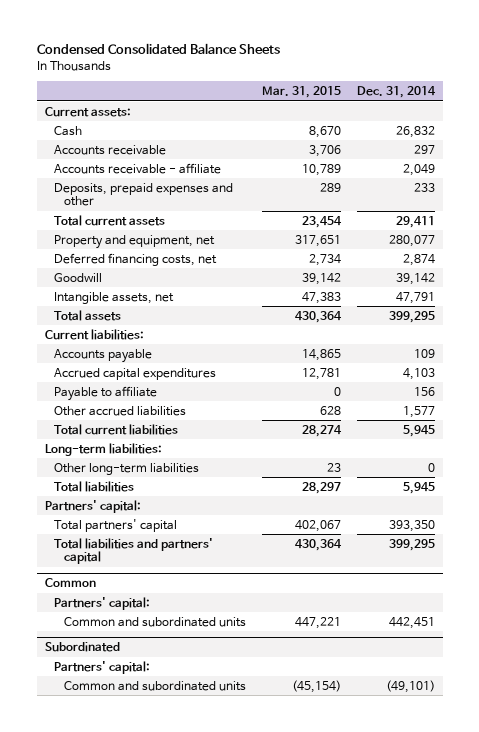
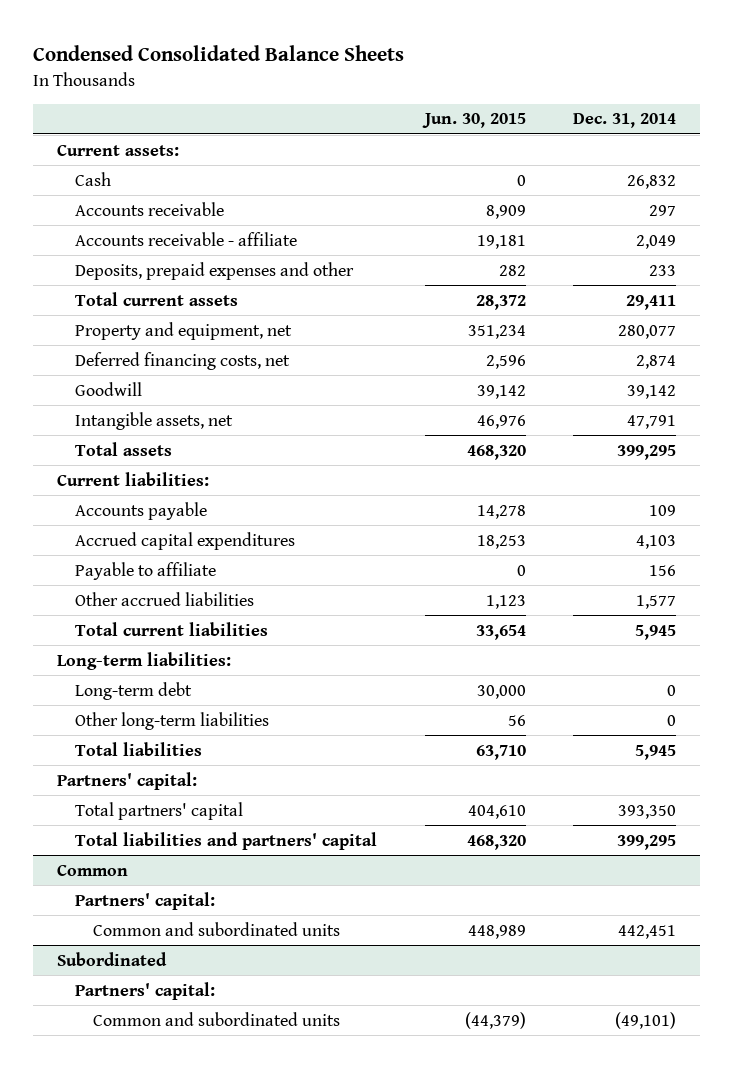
- | Mar. 31, 2015 | Dec. 31, 2014
+ | Jun. 30, 2015 | Dec. 31, 2014
+ Long-term debt | 30,000 | 0

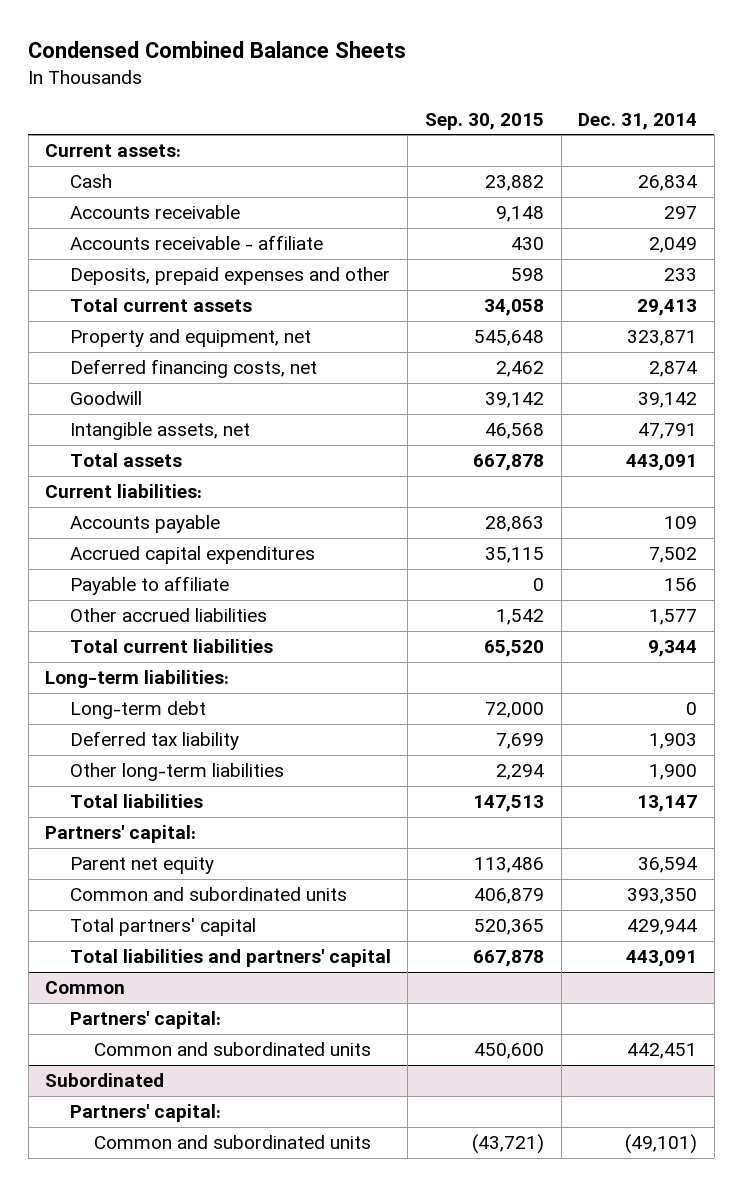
- Condensed Consolidated Balance Sheets
+ Condensed Combined Balance Sheets
- | Jun. 30, 2015 | Dec. 31, 2014
+ | Sep. 30, 2015 | Dec. 31, 2014
- Cash | 0 | 26,832
+ Cash | 23,882 | 26,834
- Total current assets | 28,372 | 29,411
- Property and equipment, net | 351,234 | 280,077
+ Total current assets | 34,058 | 29,413
+ Property and equipment, net | 545,648 | 323,871
- Total assets | 468,320 | 399,295
+ Total assets | 667,878 | 443,091
- Accrued capital expenditures | 18,253 | 4,103
+ Accrued capital expenditures | 35,115 | 7,502
- Total current liabilities | 33,654 | 5,945
+ Total current liabilities | 65,520 | 9,344
- Other long-term liabilities | 56 | 0
- Total liabilities | 63,710 | 5,945
+ Deferred tax liability | 7,699 | 1,903
+ Other long-term liabilities | 2,294 | 1,900
+ Total liabilities | 147,513 | 13,147
- Total partners' capital | 404,610 | 393,350
- Total liabilities and partners' capital | 468,320 | 399,295
+ Parent net equity | 113,486 | 36,594
+ Common and subordinated units | 406,879 | 393,350
+ Total partners' capital | 520,365 | 429,944
+ Total liabilities and partners' capital | 667,878 | 443,091

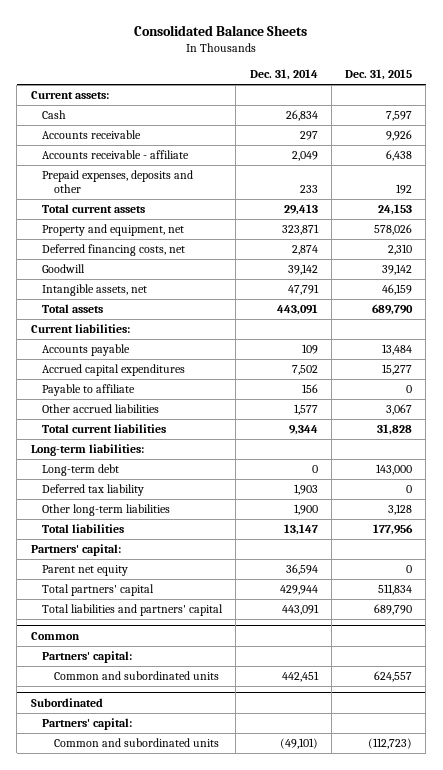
- Condensed Combined Balance Sheets
+ Consolidated Balance Sheets
- | Sep. 30, 2015 | Dec. 31, 2014
+ | Dec. 31, 2014 | Dec. 31, 2015
- Deposits, prepaid expenses and other | 598 | 233
+ Prepaid expenses, deposits and other | 233 | 192
- Common and subordinated units | 406,879 | 393,350

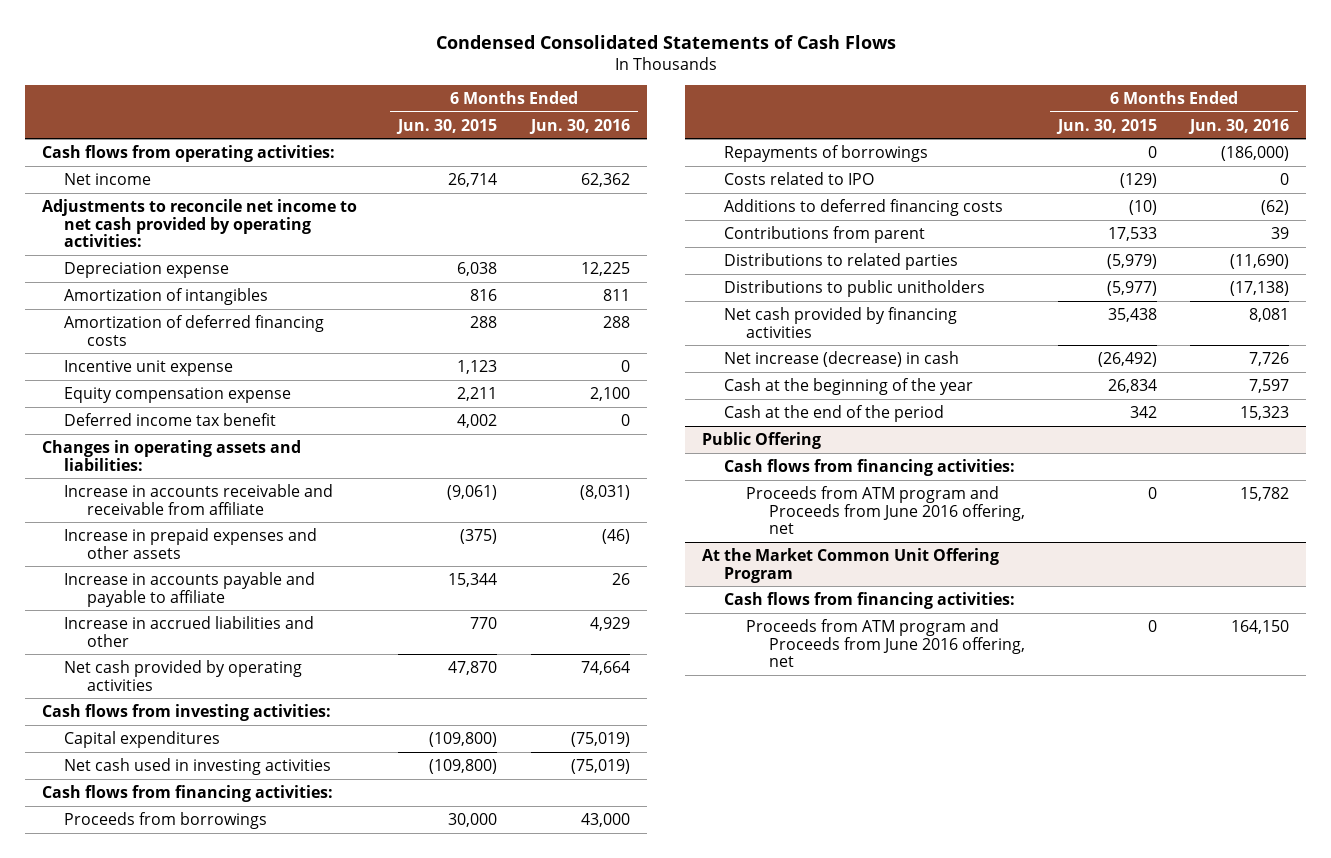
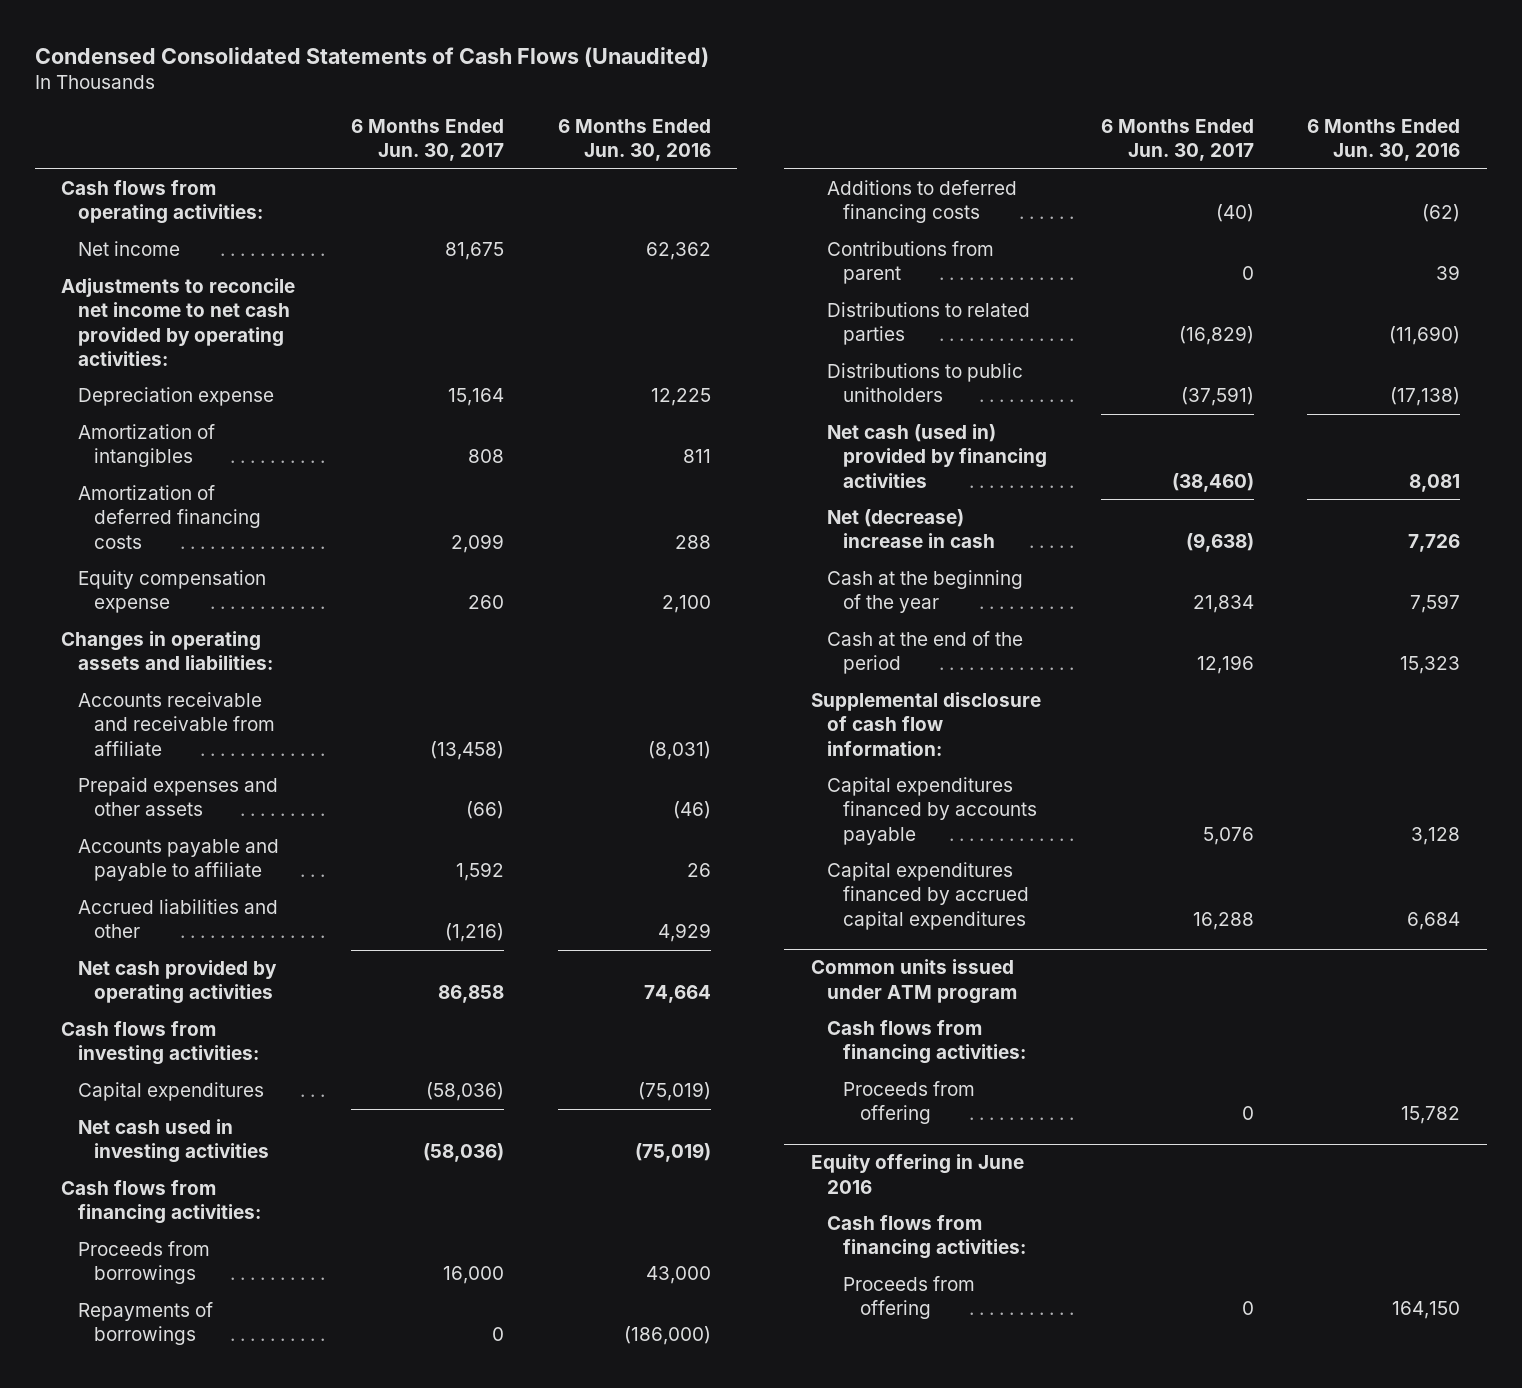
- Condensed Consolidated Statements of Cash Flows
+ Condensed Consolidated Statements of Cash Flows (Unaudited)
- | 6 Months Ended Jun. 30, 2015 | 6 Months Ended Jun. 30, 2016
+ | 6 Months Ended Jun. 30, 2017 | 6 Months Ended Jun. 30, 2016
- Incentive unit expense | 1,123 | 0
- Deferred income tax benefit | 4,002 | 0
- Increase in accounts receivable and receivable from affiliate | (9,061) | (8,031)
- Increase in prepaid expenses and other assets | (375) | (46)
- Increase in accounts payable and payable to affiliate | 15,344 | 26
- Increase in accrued liabilities and other | 770 | 4,929
+ Accounts receivable and receivable from affiliate | (13,458) | (8,031)
+ Prepaid expenses and other assets | (66) | (46)
+ Accounts payable and payable to affiliate | 1,592 | 26
+ Accrued liabilities and other | (1,216) | 4,929
- Costs related to IPO | (129) | 0
- Net cash provided by financing activities | 35,438 | 8,081
- Net increase (decrease) in cash | (26,492) | 7,726
+ Net cash (used in) provided by financing activities | (38,460) | 8,081
+ Net (decrease) increase in cash | (9,638) | 7,726
- Public Offering
+ Supplemental disclosure of cash flow information:
+ Capital expenditures financed by accounts payable | 5,076 | 3,128
+ Capital expenditures financed by accrued capital expenditures | 16,288 | 6,684
+ Common units issued under ATM program
- Proceeds from ATM program and Proceeds from June 2016 offering, net | 0 | 15,782
- At the Market Common Unit Offering Program
+ Proceeds from offering | 0 | 15,782
+ Equity offering in June 2016
- Proceeds from ATM program and Proceeds from June 2016 offering, net | 0 | 164,150
+ Proceeds from offering | 0 | 164,150

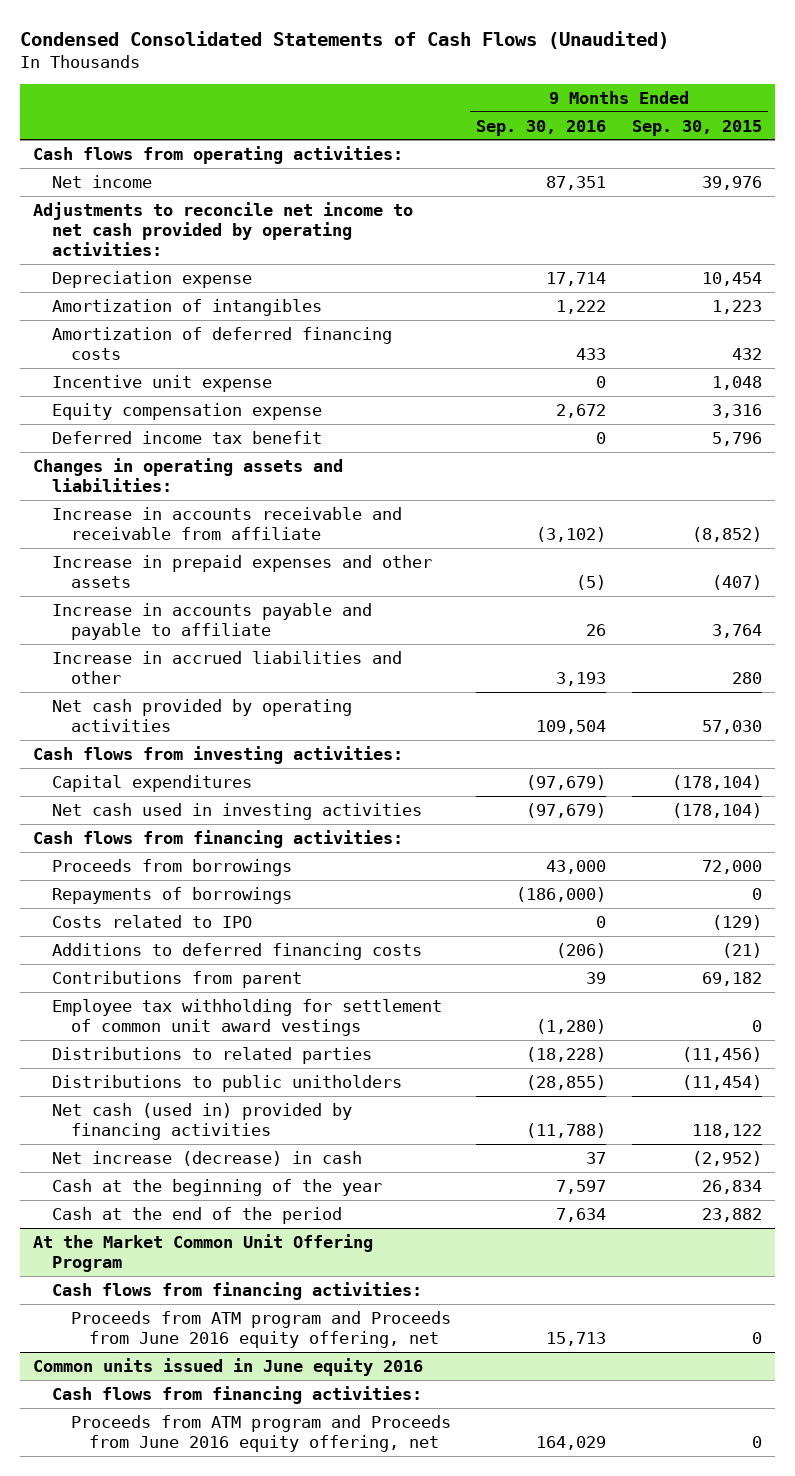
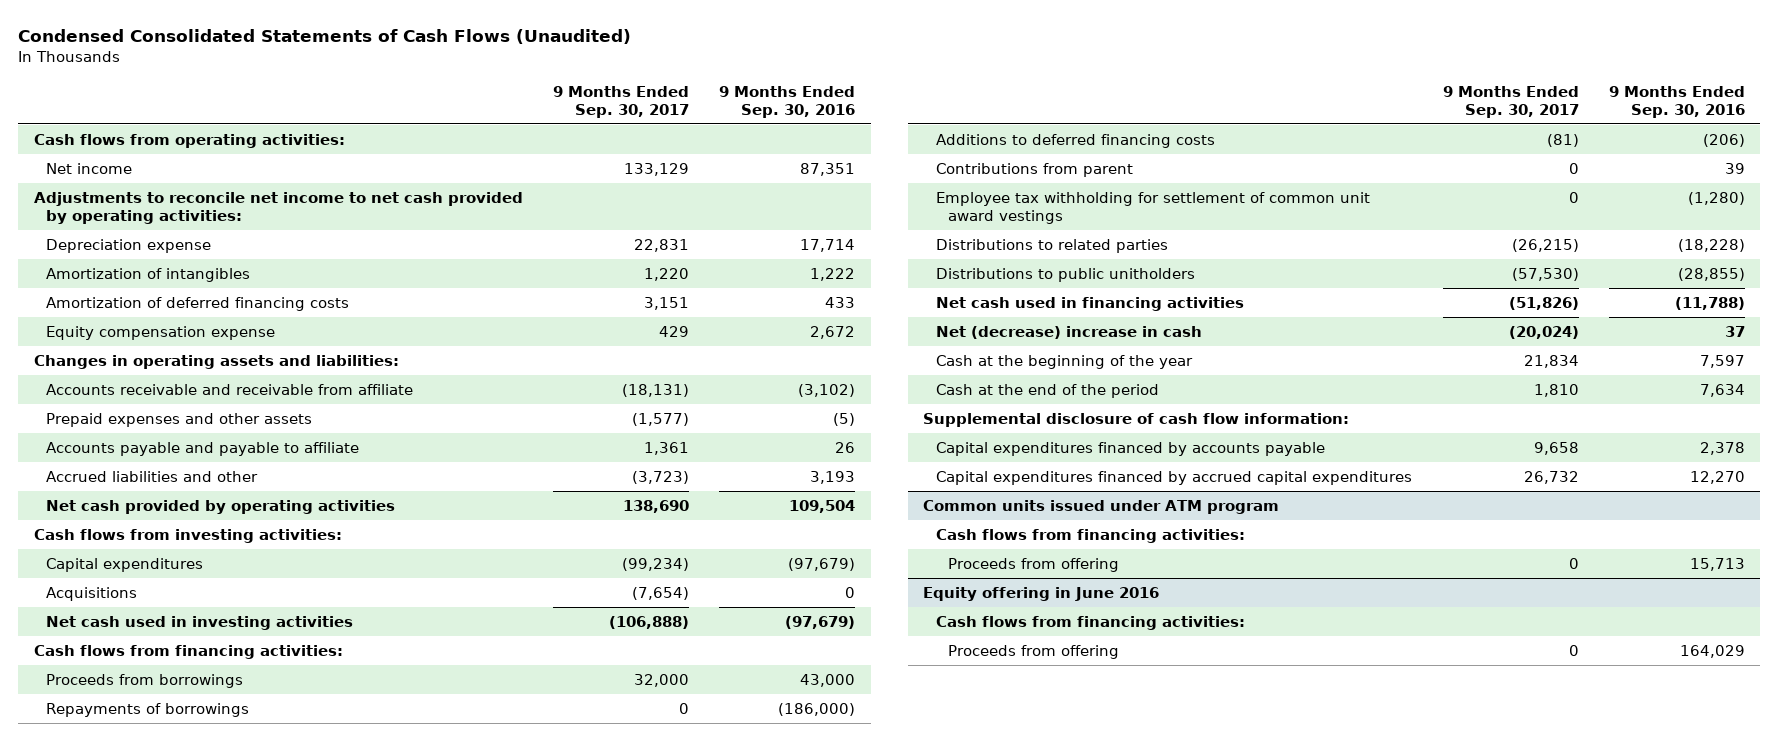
- | 9 Months Ended Sep. 30, 2016 | 9 Months Ended Sep. 30, 2015
+ | 9 Months Ended Sep. 30, 2017 | 9 Months Ended Sep. 30, 2016
- Incentive unit expense | 0 | 1,048
- Deferred income tax benefit | 0 | 5,796
- Increase in accounts receivable and receivable from affiliate | (3,102) | (8,852)
- Increase in prepaid expenses and other assets | (5) | (407)
- Increase in accounts payable and payable to affiliate | 26 | 3,764
- Increase in accrued liabilities and other | 3,193 | 280
+ Accounts receivable and receivable from affiliate | (18,131) | (3,102)
+ Prepaid expenses and other assets | (1,577) | (5)
+ Accounts payable and payable to affiliate | 1,361 | 26
+ Accrued liabilities and other | (3,723) | 3,193
+ Acquisitions | (7,654) | 0
- Costs related to IPO | 0 | (129)
- Net cash (used in) provided by financing activities | (11,788) | 118,122
- Net increase (decrease) in cash | 37 | (2,952)
+ Net cash used in financing activities | (51,826) | (11,788)
+ Net (decrease) increase in cash | (20,024) | 37
- At the Market Common Unit Offering Program
+ Supplemental disclosure of cash flow information:
+ Capital expenditures financed by accounts payable | 9,658 | 2,378
+ Capital expenditures financed by accrued capital expenditures | 26,732 | 12,270
+ Common units issued under ATM program
- Proceeds from ATM program and Proceeds from June 2016 equity offering, net | 15,713 | 0
- Common units issued in June equity 2016
+ Proceeds from offering | 0 | 15,713
+ Equity offering in June 2016
- Proceeds from ATM program and Proceeds from June 2016 equity offering, net | 164,029 | 0
+ Proceeds from offering | 0 | 164,029

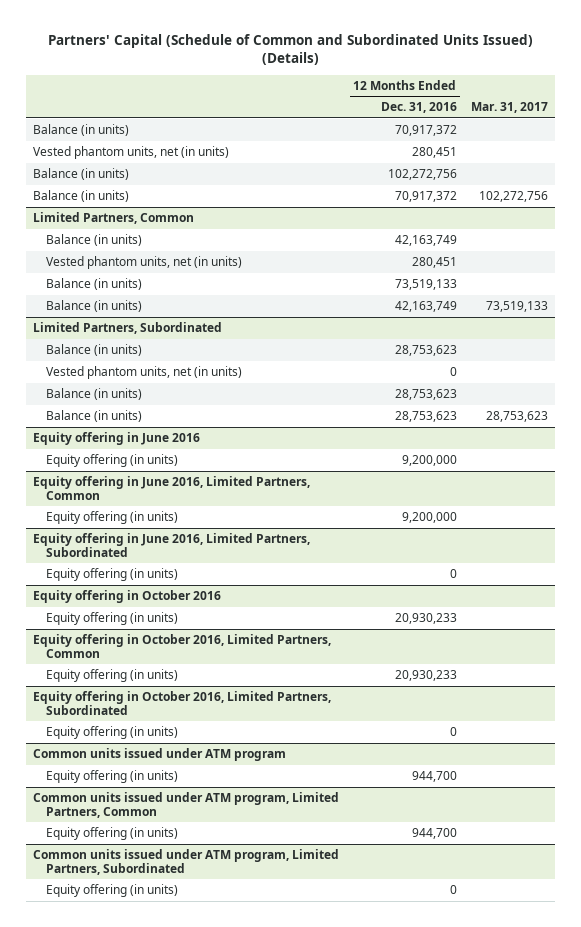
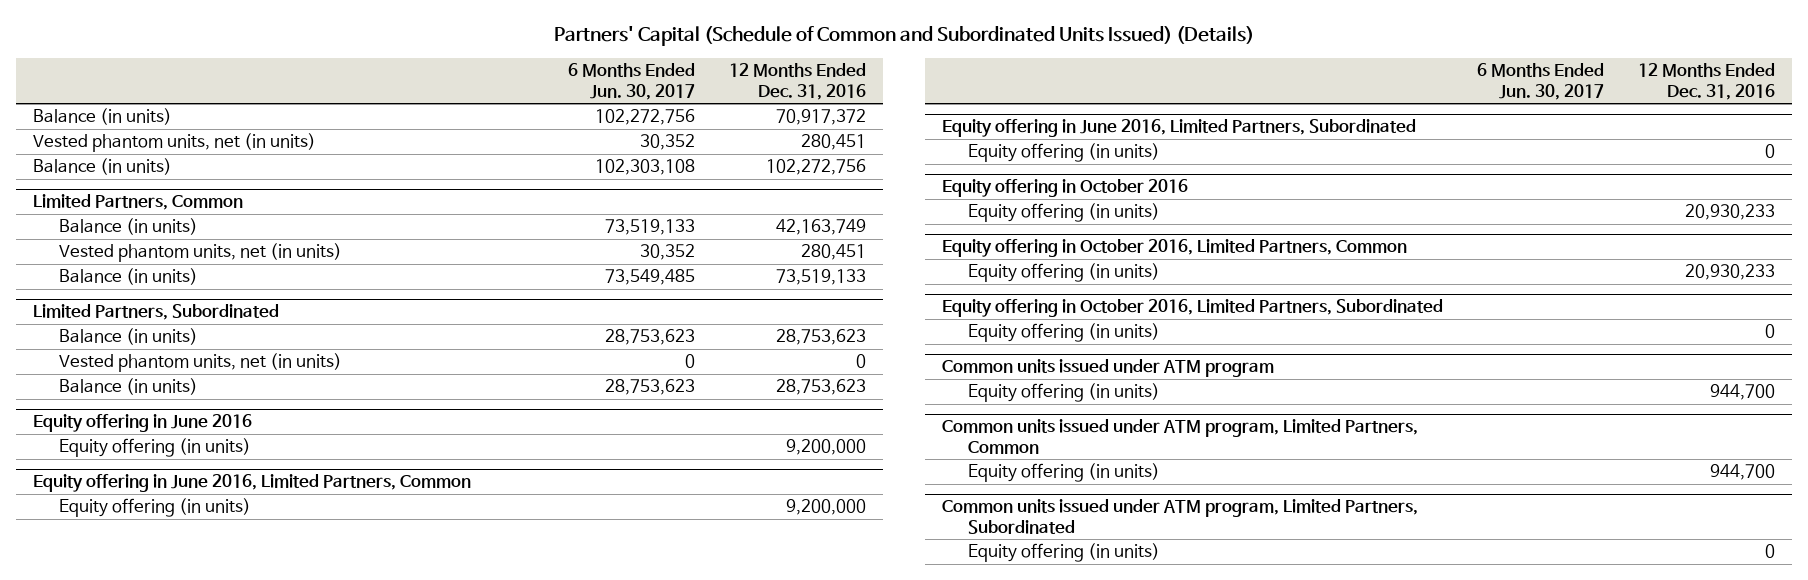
- | 12 Months Ended Dec. 31, 2016 | Mar. 31, 2017
+ | 6 Months Ended Jun. 30, 2017 | 12 Months Ended Dec. 31, 2016
- Balance (in units) | 70,917,372 | 102,272,756
@ Limited Partners, Common
- Balance (in units) | 42,163,749 | 73,519,133
@ Limited Partners, Subordinated
- Balance (in units) | 28,753,623 | 28,753,623

